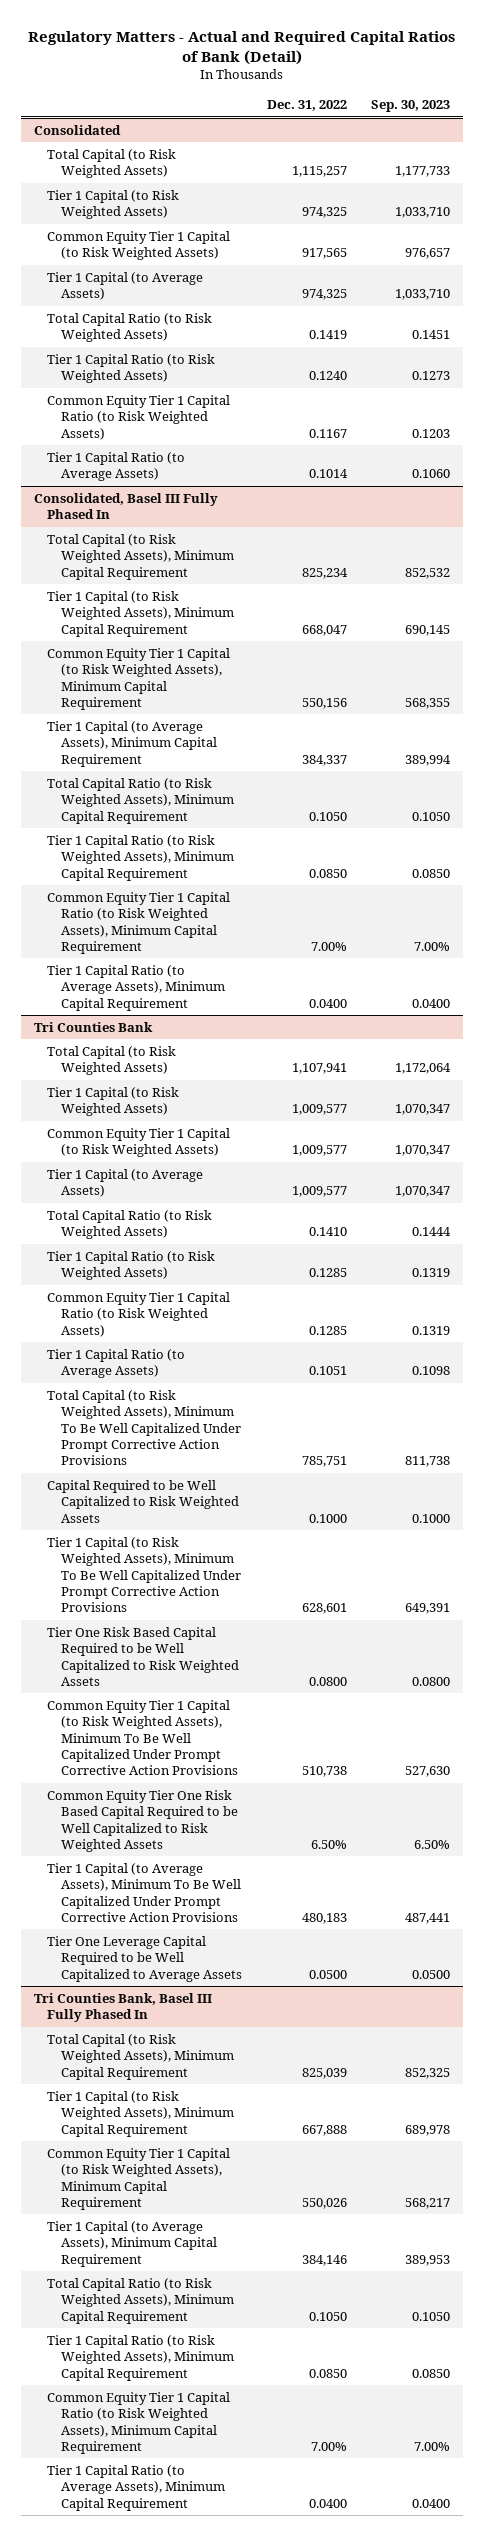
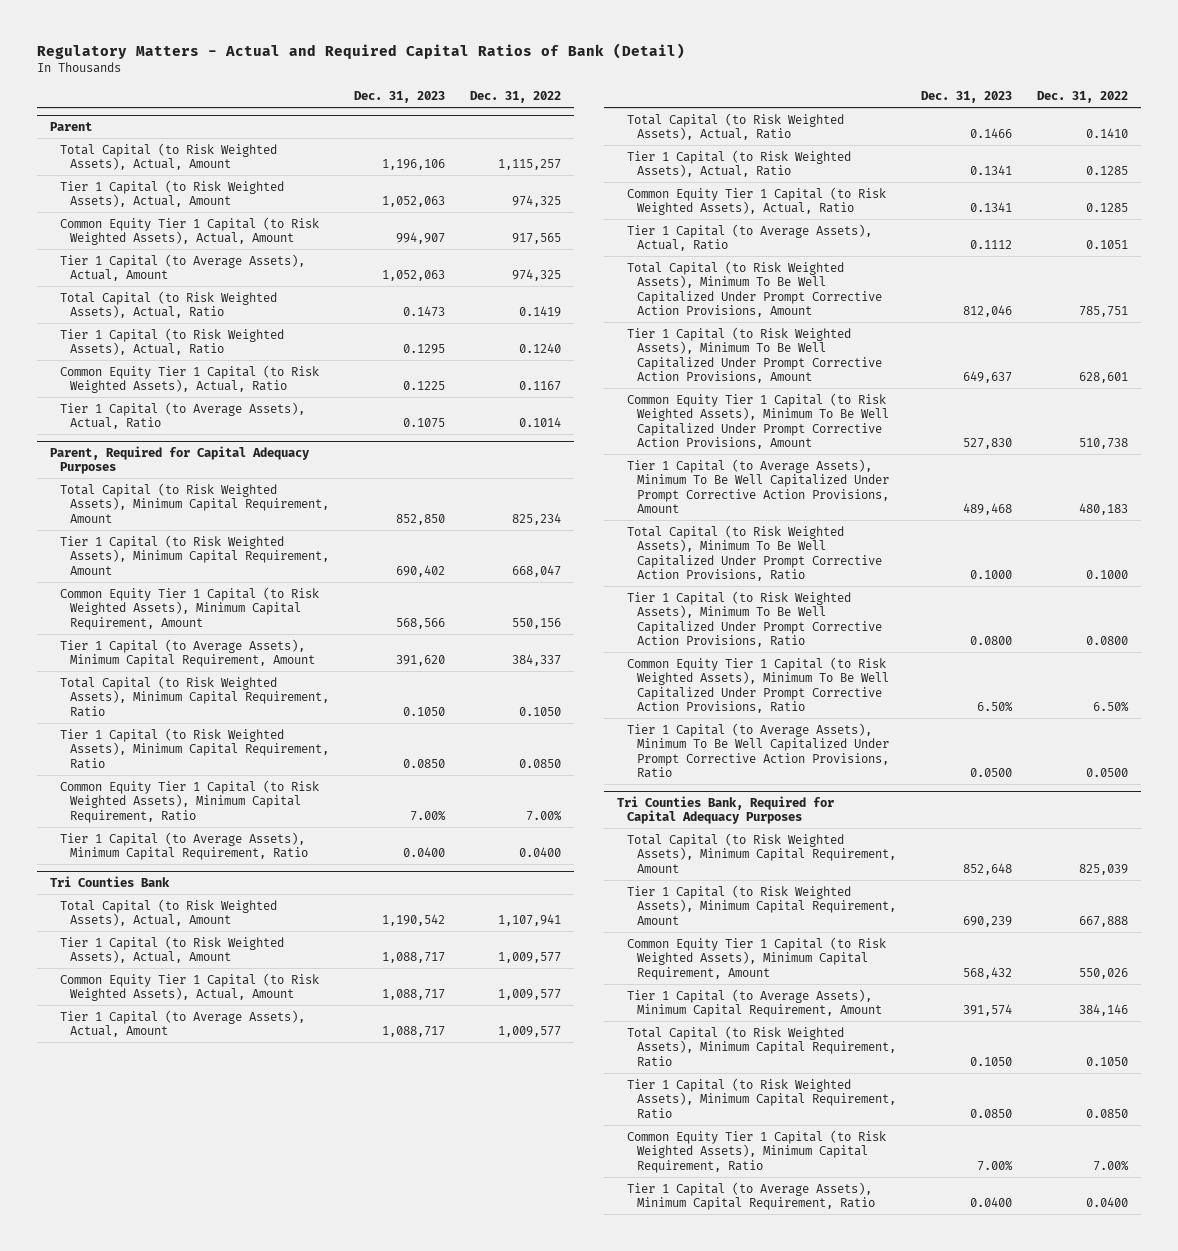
- | Dec. 31, 2022 | Sep. 30, 2023
+ | Dec. 31, 2023 | Dec. 31, 2022
- Consolidated
- Total Capital (to Risk Weighted Assets) | 1,115,257 | 1,177,733
- Tier 1 Capital (to Risk Weighted Assets) | 974,325 | 1,033,710
- Common Equity Tier 1 Capital (to Risk Weighted Assets) | 917,565 | 976,657
- Tier 1 Capital (to Average Assets) | 974,325 | 1,033,710
- Total Capital Ratio (to Risk Weighted Assets) | 0.1419 | 0.1451
- Tier 1 Capital Ratio (to Risk Weighted Assets) | 0.1240 | 0.1273
- Common Equity Tier 1 Capital Ratio (to Risk Weighted Assets) | 0.1167 | 0.1203
- Tier 1 Capital Ratio (to Average Assets) | 0.1014 | 0.1060
- Consolidated, Basel III Fully Phased In
- Total Capital (to Risk Weighted Assets), Minimum Capital Requirement | 825,234 | 852,532
- Tier 1 Capital (to Risk Weighted Assets), Minimum Capital Requirement | 668,047 | 690,145
- Common Equity Tier 1 Capital (to Risk Weighted Assets), Minimum Capital Requirement | 550,156 | 568,355
- Tier 1 Capital (to Average Assets), Minimum Capital Requirement | 384,337 | 389,994
- Total Capital Ratio (to Risk Weighted Assets), Minimum Capital Requirement | 0.1050 | 0.1050
- Tier 1 Capital Ratio (to Risk Weighted Assets), Minimum Capital Requirement | 0.0850 | 0.0850
- Common Equity Tier 1 Capital Ratio (to Risk Weighted Assets), Minimum Capital Requirement | 7.00% | 7.00%
- Tier 1 Capital Ratio (to Average Assets), Minimum Capital Requirement | 0.0400 | 0.0400
+ Parent
+ Total Capital (to Risk Weighted Assets), Actual, Amount | 1,196,106 | 1,115,257
+ Tier 1 Capital (to Risk Weighted Assets), Actual, Amount | 1,052,063 | 974,325
+ Common Equity Tier 1 Capital (to Risk Weighted Assets), Actual, Amount | 994,907 | 917,565
+ Tier 1 Capital (to Average Assets), Actual, Amount | 1,052,063 | 974,325
+ Total Capital (to Risk Weighted Assets), Actual, Ratio | 0.1473 | 0.1419
+ Tier 1 Capital (to Risk Weighted Assets), Actual, Ratio | 0.1295 | 0.1240
+ Common Equity Tier 1 Capital (to Risk Weighted Assets), Actual, Ratio | 0.1225 | 0.1167
+ Tier 1 Capital (to Average Assets), Actual, Ratio | 0.1075 | 0.1014
+ Parent, Required for Capital Adequacy Purposes
+ Total Capital (to Risk Weighted Assets), Minimum Capital Requirement, Amount | 852,850 | 825,234
+ Tier 1 Capital (to Risk Weighted Assets), Minimum Capital Requirement, Amount | 690,402 | 668,047
+ Common Equity Tier 1 Capital (to Risk Weighted Assets), Minimum Capital Requirement, Amount | 568,566 | 550,156
+ Tier 1 Capital (to Average Assets), Minimum Capital Requirement, Amount | 391,620 | 384,337
+ Total Capital (to Risk Weighted Assets), Minimum Capital Requirement, Ratio | 0.1050 | 0.1050
+ Tier 1 Capital (to Risk Weighted Assets), Minimum Capital Requirement, Ratio | 0.0850 | 0.0850
+ Common Equity Tier 1 Capital (to Risk Weighted Assets), Minimum Capital Requirement, Ratio | 7.00% | 7.00%
+ Tier 1 Capital (to Average Assets), Minimum Capital Requirement, Ratio | 0.0400 | 0.0400
@ Tri Counties Bank
- Total Capital (to Risk Weighted Assets) | 1,107,941 | 1,172,064
- Tier 1 Capital (to Risk Weighted Assets) | 1,009,577 | 1,070,347
- Common Equity Tier 1 Capital (to Risk Weighted Assets) | 1,009,577 | 1,070,347
- Tier 1 Capital (to Average Assets) | 1,009,577 | 1,070,347
- Total Capital Ratio (to Risk Weighted Assets) | 0.1410 | 0.1444
- Tier 1 Capital Ratio (to Risk Weighted Assets) | 0.1285 | 0.1319
- Common Equity Tier 1 Capital Ratio (to Risk Weighted Assets) | 0.1285 | 0.1319
- Tier 1 Capital Ratio (to Average Assets) | 0.1051 | 0.1098
- Total Capital (to Risk Weighted Assets), Minimum To Be Well Capitalized Under Prompt Corrective Action Provisions | 785,751 | 811,738
- Capital Required to be Well Capitalized to Risk Weighted Assets | 0.1000 | 0.1000
- Tier 1 Capital (to Risk Weighted Assets), Minimum To Be Well Capitalized Under Prompt Corrective Action Provisions | 628,601 | 649,391
- Tier One Risk Based Capital Required to be Well Capitalized to Risk Weighted Assets | 0.0800 | 0.0800
- Common Equity Tier 1 Capital (to Risk Weighted Assets), Minimum To Be Well Capitalized Under Prompt Corrective Action Provisions | 510,738 | 527,630
- Common Equity Tier One Risk Based Capital Required to be Well Capitalized to Risk Weighted Assets | 6.50% | 6.50%
- Tier 1 Capital (to Average Assets), Minimum To Be Well Capitalized Under Prompt Corrective Action Provisions | 480,183 | 487,441
- Tier One Leverage Capital Required to be Well Capitalized to Average Assets | 0.0500 | 0.0500
- Tri Counties Bank, Basel III Fully Phased In
- Total Capital (to Risk Weighted Assets), Minimum Capital Requirement | 825,039 | 852,325
- Tier 1 Capital (to Risk Weighted Assets), Minimum Capital Requirement | 667,888 | 689,978
- Common Equity Tier 1 Capital (to Risk Weighted Assets), Minimum Capital Requirement | 550,026 | 568,217
- Tier 1 Capital (to Average Assets), Minimum Capital Requirement | 384,146 | 389,953
- Total Capital Ratio (to Risk Weighted Assets), Minimum Capital Requirement | 0.1050 | 0.1050
- Tier 1 Capital Ratio (to Risk Weighted Assets), Minimum Capital Requirement | 0.0850 | 0.0850
- Common Equity Tier 1 Capital Ratio (to Risk Weighted Assets), Minimum Capital Requirement | 7.00% | 7.00%
- Tier 1 Capital Ratio (to Average Assets), Minimum Capital Requirement | 0.0400 | 0.0400
@ Tri Counties Bank
+ Total Capital (to Risk Weighted Assets), Actual, Amount | 1,190,542 | 1,107,941
+ Tier 1 Capital (to Risk Weighted Assets), Actual, Amount | 1,088,717 | 1,009,577
+ Common Equity Tier 1 Capital (to Risk Weighted Assets), Actual, Amount | 1,088,717 | 1,009,577
+ Tier 1 Capital (to Average Assets), Actual, Amount | 1,088,717 | 1,009,577
+ Total Capital (to Risk Weighted Assets), Actual, Ratio | 0.1466 | 0.1410
+ Tier 1 Capital (to Risk Weighted Assets), Actual, Ratio | 0.1341 | 0.1285
+ Common Equity Tier 1 Capital (to Risk Weighted Assets), Actual, Ratio | 0.1341 | 0.1285
+ Tier 1 Capital (to Average Assets), Actual, Ratio | 0.1112 | 0.1051
+ Total Capital (to Risk Weighted Assets), Minimum To Be Well Capitalized Under Prompt Corrective Action Provisions, Amount | 812,046 | 785,751
+ Tier 1 Capital (to Risk Weighted Assets), Minimum To Be Well Capitalized Under Prompt Corrective Action Provisions, Amount | 649,637 | 628,601
+ Common Equity Tier 1 Capital (to Risk Weighted Assets), Minimum To Be Well Capitalized Under Prompt Corrective Action Provisions, Amount | 527,830 | 510,738
+ Tier 1 Capital (to Average Assets), Minimum To Be Well Capitalized Under Prompt Corrective Action Provisions, Amount | 489,468 | 480,183
+ Total Capital (to Risk Weighted Assets), Minimum To Be Well Capitalized Under Prompt Corrective Action Provisions, Ratio | 0.1000 | 0.1000
+ Tier 1 Capital (to Risk Weighted Assets), Minimum To Be Well Capitalized Under Prompt Corrective Action Provisions, Ratio | 0.0800 | 0.0800
+ Common Equity Tier 1 Capital (to Risk Weighted Assets), Minimum To Be Well Capitalized Under Prompt Corrective Action Provisions, Ratio | 6.50% | 6.50%
+ Tier 1 Capital (to Average Assets), Minimum To Be Well Capitalized Under Prompt Corrective Action Provisions, Ratio | 0.0500 | 0.0500
+ Tri Counties Bank, Required for Capital Adequacy Purposes
+ Total Capital (to Risk Weighted Assets), Minimum Capital Requirement, Amount | 852,648 | 825,039
+ Tier 1 Capital (to Risk Weighted Assets), Minimum Capital Requirement, Amount | 690,239 | 667,888
+ Common Equity Tier 1 Capital (to Risk Weighted Assets), Minimum Capital Requirement, Amount | 568,432 | 550,026
+ Tier 1 Capital (to Average Assets), Minimum Capital Requirement, Amount | 391,574 | 384,146
+ Total Capital (to Risk Weighted Assets), Minimum Capital Requirement, Ratio | 0.1050 | 0.1050
+ Tier 1 Capital (to Risk Weighted Assets), Minimum Capital Requirement, Ratio | 0.0850 | 0.0850
+ Common Equity Tier 1 Capital (to Risk Weighted Assets), Minimum Capital Requirement, Ratio | 7.00% | 7.00%
+ Tier 1 Capital (to Average Assets), Minimum Capital Requirement, Ratio | 0.0400 | 0.0400

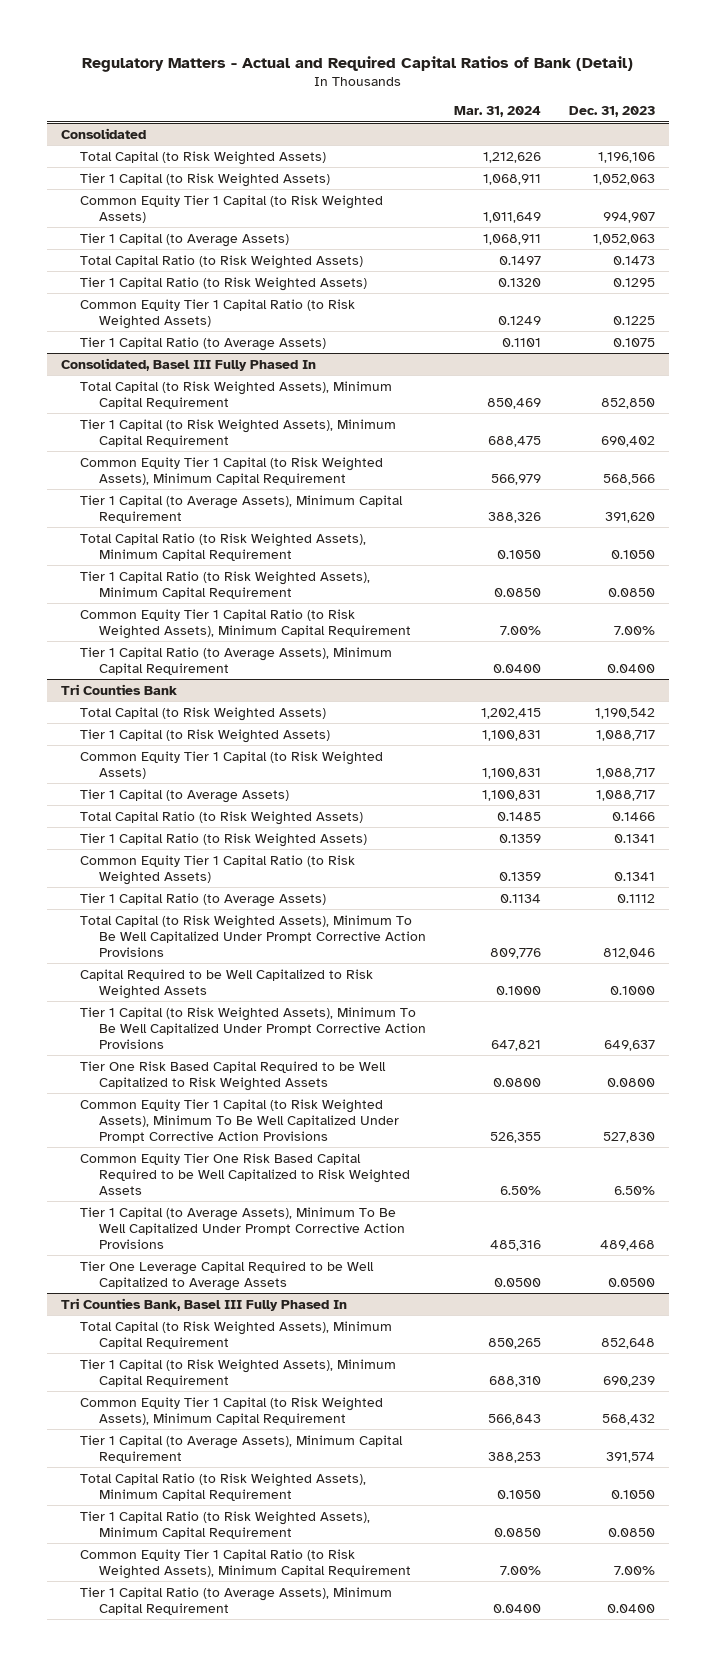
- | Dec. 31, 2023 | Dec. 31, 2022
+ | Mar. 31, 2024 | Dec. 31, 2023
- Parent
- Total Capital (to Risk Weighted Assets), Actual, Amount | 1,196,106 | 1,115,257
- Tier 1 Capital (to Risk Weighted Assets), Actual, Amount | 1,052,063 | 974,325
- Common Equity Tier 1 Capital (to Risk Weighted Assets), Actual, Amount | 994,907 | 917,565
- Tier 1 Capital (to Average Assets), Actual, Amount | 1,052,063 | 974,325
- Total Capital (to Risk Weighted Assets), Actual, Ratio | 0.1473 | 0.1419
- Tier 1 Capital (to Risk Weighted Assets), Actual, Ratio | 0.1295 | 0.1240
- Common Equity Tier 1 Capital (to Risk Weighted Assets), Actual, Ratio | 0.1225 | 0.1167
- Tier 1 Capital (to Average Assets), Actual, Ratio | 0.1075 | 0.1014
- Parent, Required for Capital Adequacy Purposes
- Total Capital (to Risk Weighted Assets), Minimum Capital Requirement, Amount | 852,850 | 825,234
- Tier 1 Capital (to Risk Weighted Assets), Minimum Capital Requirement, Amount | 690,402 | 668,047
- Common Equity Tier 1 Capital (to Risk Weighted Assets), Minimum Capital Requirement, Amount | 568,566 | 550,156
- Tier 1 Capital (to Average Assets), Minimum Capital Requirement, Amount | 391,620 | 384,337
- Total Capital (to Risk Weighted Assets), Minimum Capital Requirement, Ratio | 0.1050 | 0.1050
- Tier 1 Capital (to Risk Weighted Assets), Minimum Capital Requirement, Ratio | 0.0850 | 0.0850
- Common Equity Tier 1 Capital (to Risk Weighted Assets), Minimum Capital Requirement, Ratio | 7.00% | 7.00%
- Tier 1 Capital (to Average Assets), Minimum Capital Requirement, Ratio | 0.0400 | 0.0400
+ Consolidated
+ Total Capital (to Risk Weighted Assets) | 1,212,626 | 1,196,106
+ Tier 1 Capital (to Risk Weighted Assets) | 1,068,911 | 1,052,063
+ Common Equity Tier 1 Capital (to Risk Weighted Assets) | 1,011,649 | 994,907
+ Tier 1 Capital (to Average Assets) | 1,068,911 | 1,052,063
+ Total Capital Ratio (to Risk Weighted Assets) | 0.1497 | 0.1473
+ Tier 1 Capital Ratio (to Risk Weighted Assets) | 0.1320 | 0.1295
+ Common Equity Tier 1 Capital Ratio (to Risk Weighted Assets) | 0.1249 | 0.1225
+ Tier 1 Capital Ratio (to Average Assets) | 0.1101 | 0.1075
+ Consolidated, Basel III Fully Phased In
+ Total Capital (to Risk Weighted Assets), Minimum Capital Requirement | 850,469 | 852,850
+ Tier 1 Capital (to Risk Weighted Assets), Minimum Capital Requirement | 688,475 | 690,402
+ Common Equity Tier 1 Capital (to Risk Weighted Assets), Minimum Capital Requirement | 566,979 | 568,566
+ Tier 1 Capital (to Average Assets), Minimum Capital Requirement | 388,326 | 391,620
+ Total Capital Ratio (to Risk Weighted Assets), Minimum Capital Requirement | 0.1050 | 0.1050
+ Tier 1 Capital Ratio (to Risk Weighted Assets), Minimum Capital Requirement | 0.0850 | 0.0850
+ Common Equity Tier 1 Capital Ratio (to Risk Weighted Assets), Minimum Capital Requirement | 7.00% | 7.00%
+ Tier 1 Capital Ratio (to Average Assets), Minimum Capital Requirement | 0.0400 | 0.0400
@ Tri Counties Bank
- Total Capital (to Risk Weighted Assets), Actual, Amount | 1,190,542 | 1,107,941
- Tier 1 Capital (to Risk Weighted Assets), Actual, Amount | 1,088,717 | 1,009,577
- Common Equity Tier 1 Capital (to Risk Weighted Assets), Actual, Amount | 1,088,717 | 1,009,577
- Tier 1 Capital (to Average Assets), Actual, Amount | 1,088,717 | 1,009,577
- Total Capital (to Risk Weighted Assets), Actual, Ratio | 0.1466 | 0.1410
- Tier 1 Capital (to Risk Weighted Assets), Actual, Ratio | 0.1341 | 0.1285
- Common Equity Tier 1 Capital (to Risk Weighted Assets), Actual, Ratio | 0.1341 | 0.1285
- Tier 1 Capital (to Average Assets), Actual, Ratio | 0.1112 | 0.1051
- Total Capital (to Risk Weighted Assets), Minimum To Be Well Capitalized Under Prompt Corrective Action Provisions, Amount | 812,046 | 785,751
- Tier 1 Capital (to Risk Weighted Assets), Minimum To Be Well Capitalized Under Prompt Corrective Action Provisions, Amount | 649,637 | 628,601
- Common Equity Tier 1 Capital (to Risk Weighted Assets), Minimum To Be Well Capitalized Under Prompt Corrective Action Provisions, Amount | 527,830 | 510,738
- Tier 1 Capital (to Average Assets), Minimum To Be Well Capitalized Under Prompt Corrective Action Provisions, Amount | 489,468 | 480,183
- Total Capital (to Risk Weighted Assets), Minimum To Be Well Capitalized Under Prompt Corrective Action Provisions, Ratio | 0.1000 | 0.1000
- Tier 1 Capital (to Risk Weighted Assets), Minimum To Be Well Capitalized Under Prompt Corrective Action Provisions, Ratio | 0.0800 | 0.0800
- Common Equity Tier 1 Capital (to Risk Weighted Assets), Minimum To Be Well Capitalized Under Prompt Corrective Action Provisions, Ratio | 6.50% | 6.50%
- Tier 1 Capital (to Average Assets), Minimum To Be Well Capitalized Under Prompt Corrective Action Provisions, Ratio | 0.0500 | 0.0500
- Tri Counties Bank, Required for Capital Adequacy Purposes
- Total Capital (to Risk Weighted Assets), Minimum Capital Requirement, Amount | 852,648 | 825,039
- Tier 1 Capital (to Risk Weighted Assets), Minimum Capital Requirement, Amount | 690,239 | 667,888
- Common Equity Tier 1 Capital (to Risk Weighted Assets), Minimum Capital Requirement, Amount | 568,432 | 550,026
- Tier 1 Capital (to Average Assets), Minimum Capital Requirement, Amount | 391,574 | 384,146
- Total Capital (to Risk Weighted Assets), Minimum Capital Requirement, Ratio | 0.1050 | 0.1050
- Tier 1 Capital (to Risk Weighted Assets), Minimum Capital Requirement, Ratio | 0.0850 | 0.0850
- Common Equity Tier 1 Capital (to Risk Weighted Assets), Minimum Capital Requirement, Ratio | 7.00% | 7.00%
- Tier 1 Capital (to Average Assets), Minimum Capital Requirement, Ratio | 0.0400 | 0.0400
@ Tri Counties Bank
+ Total Capital (to Risk Weighted Assets) | 1,202,415 | 1,190,542
+ Tier 1 Capital (to Risk Weighted Assets) | 1,100,831 | 1,088,717
+ Common Equity Tier 1 Capital (to Risk Weighted Assets) | 1,100,831 | 1,088,717
+ Tier 1 Capital (to Average Assets) | 1,100,831 | 1,088,717
+ Total Capital Ratio (to Risk Weighted Assets) | 0.1485 | 0.1466
+ Tier 1 Capital Ratio (to Risk Weighted Assets) | 0.1359 | 0.1341
+ Common Equity Tier 1 Capital Ratio (to Risk Weighted Assets) | 0.1359 | 0.1341
+ Tier 1 Capital Ratio (to Average Assets) | 0.1134 | 0.1112
+ Total Capital (to Risk Weighted Assets), Minimum To Be Well Capitalized Under Prompt Corrective Action Provisions | 809,776 | 812,046
+ Capital Required to be Well Capitalized to Risk Weighted Assets | 0.1000 | 0.1000
+ Tier 1 Capital (to Risk Weighted Assets), Minimum To Be Well Capitalized Under Prompt Corrective Action Provisions | 647,821 | 649,637
+ Tier One Risk Based Capital Required to be Well Capitalized to Risk Weighted Assets | 0.0800 | 0.0800
+ Common Equity Tier 1 Capital (to Risk Weighted Assets), Minimum To Be Well Capitalized Under Prompt Corrective Action Provisions | 526,355 | 527,830
+ Common Equity Tier One Risk Based Capital Required to be Well Capitalized to Risk Weighted Assets | 6.50% | 6.50%
+ Tier 1 Capital (to Average Assets), Minimum To Be Well Capitalized Under Prompt Corrective Action Provisions | 485,316 | 489,468
+ Tier One Leverage Capital Required to be Well Capitalized to Average Assets | 0.0500 | 0.0500
+ Tri Counties Bank, Basel III Fully Phased In
+ Total Capital (to Risk Weighted Assets), Minimum Capital Requirement | 850,265 | 852,648
+ Tier 1 Capital (to Risk Weighted Assets), Minimum Capital Requirement | 688,310 | 690,239
+ Common Equity Tier 1 Capital (to Risk Weighted Assets), Minimum Capital Requirement | 566,843 | 568,432
+ Tier 1 Capital (to Average Assets), Minimum Capital Requirement | 388,253 | 391,574
+ Total Capital Ratio (to Risk Weighted Assets), Minimum Capital Requirement | 0.1050 | 0.1050
+ Tier 1 Capital Ratio (to Risk Weighted Assets), Minimum Capital Requirement | 0.0850 | 0.0850
+ Common Equity Tier 1 Capital Ratio (to Risk Weighted Assets), Minimum Capital Requirement | 7.00% | 7.00%
+ Tier 1 Capital Ratio (to Average Assets), Minimum Capital Requirement | 0.0400 | 0.0400

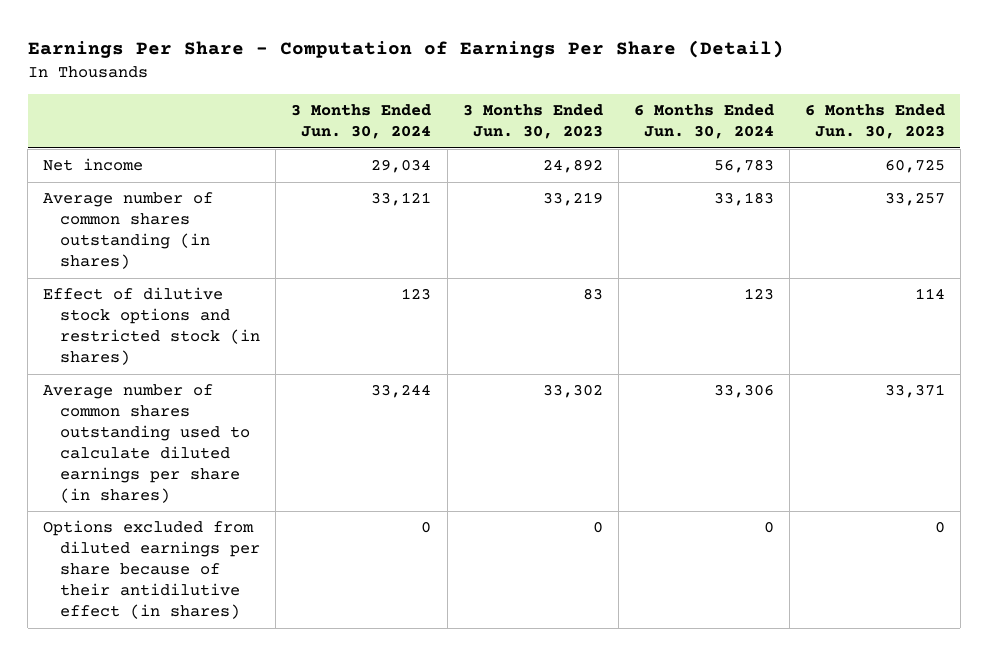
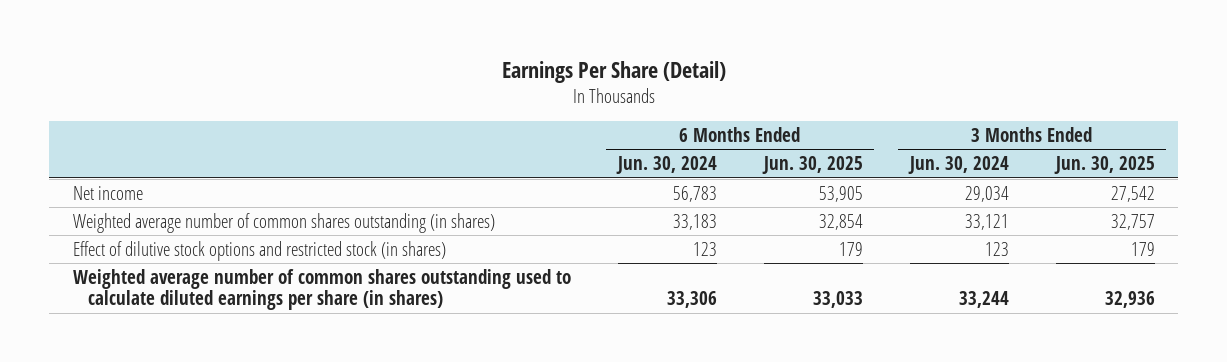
- Earnings Per Share - Computation of Earnings Per Share (Detail)
+ Earnings Per Share (Detail)
- | 3 Months Ended Jun. 30, 2024 | 3 Months Ended Jun. 30, 2023 | 6 Months Ended Jun. 30, 2024 | 6 Months Ended Jun. 30, 2023
+ | 6 Months Ended Jun. 30, 2024 | 6 Months Ended Jun. 30, 2025 | 3 Months Ended Jun. 30, 2024 | 3 Months Ended Jun. 30, 2025
- Average number of common shares outstanding (in shares) | 33,121 | 33,219 | 33,183 | 33,257
+ Weighted average number of common shares outstanding (in shares) | 33,183 | 32,854 | 33,121 | 32,757
- Average number of common shares outstanding used to calculate diluted earnings per share (in shares) | 33,244 | 33,302 | 33,306 | 33,371
- Options excluded from diluted earnings per share because of their antidilutive effect (in shares) | 0 | 0 | 0 | 0
+ Weighted average number of common shares outstanding used to calculate diluted earnings per share (in shares) | 33,306 | 33,033 | 33,244 | 32,936

